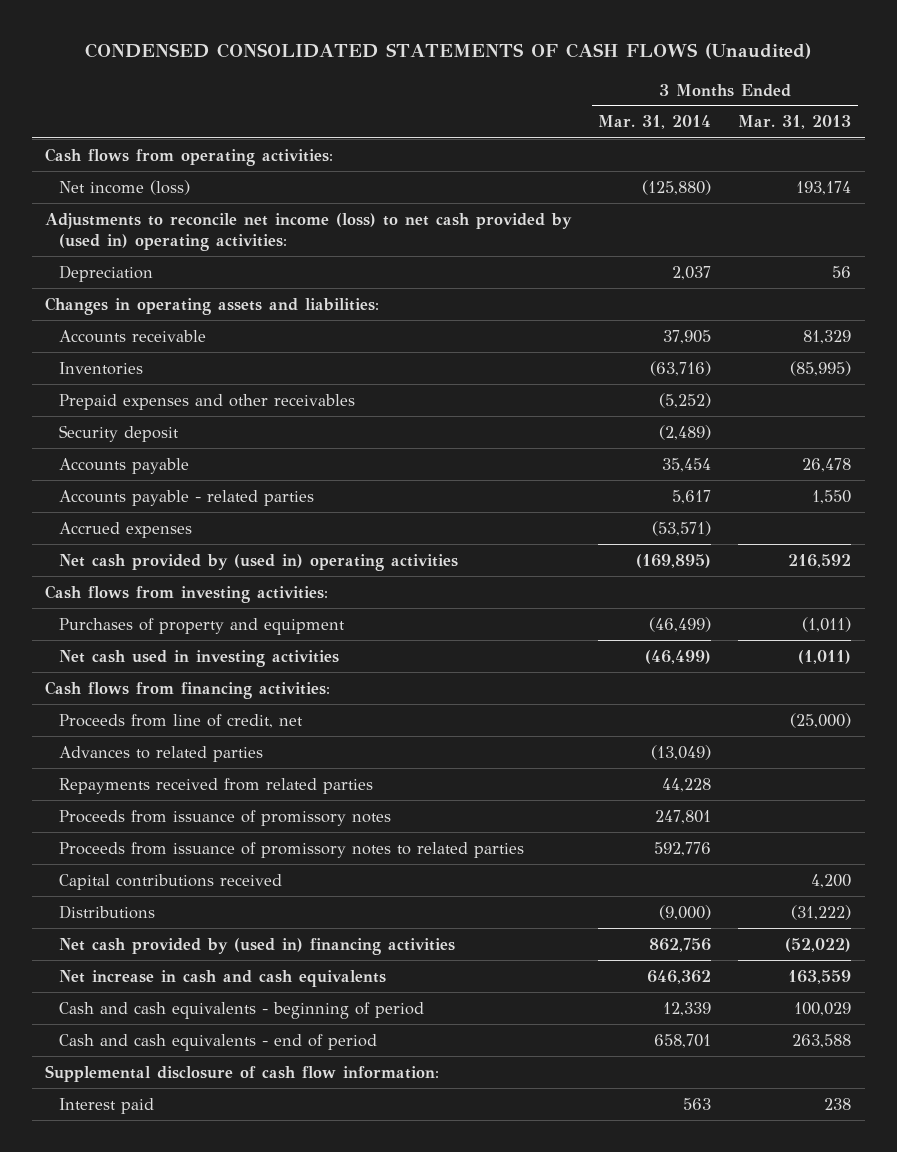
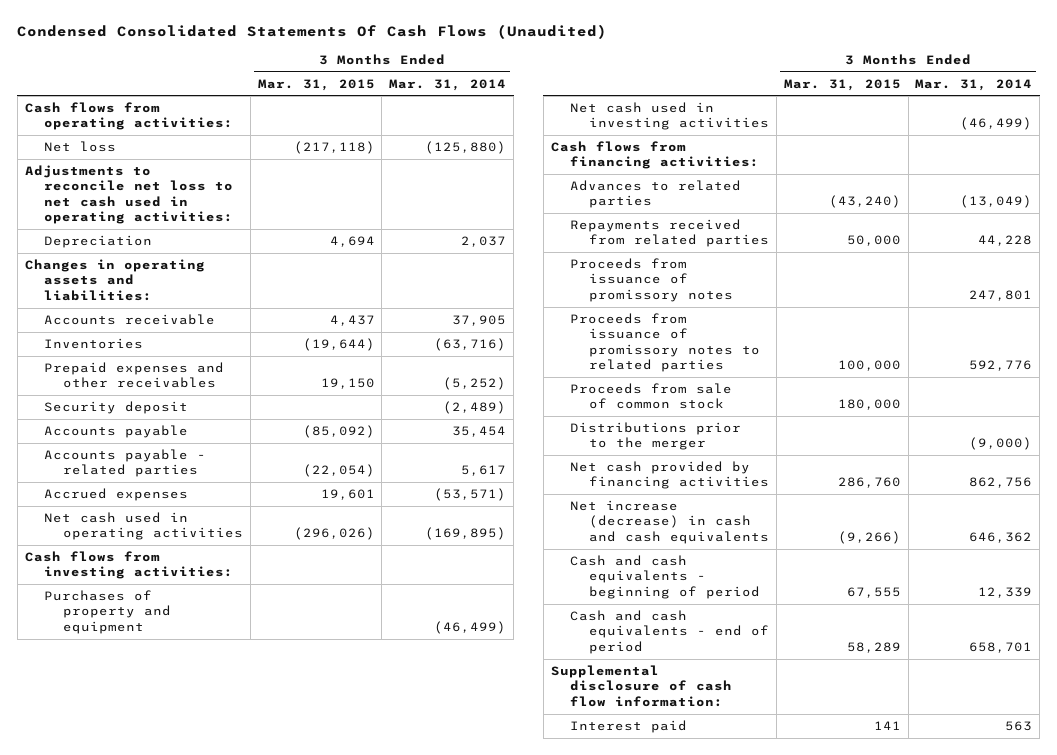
- CONDENSED CONSOLIDATED STATEMENTS OF CASH FLOWS (Unaudited)
+ Condensed Consolidated Statements Of Cash Flows (Unaudited)
- | 3 Months Ended Mar. 31, 2014 | 3 Months Ended Mar. 31, 2013
+ | 3 Months Ended Mar. 31, 2015 | 3 Months Ended Mar. 31, 2014
- Net income (loss) | (125,880) | 193,174
- Adjustments to reconcile net income (loss) to net cash provided by (used in) operating activities:
+ Net loss | (217,118) | (125,880)
+ Adjustments to reconcile net loss to net cash used in operating activities:
- Net cash provided by (used in) operating activities | (169,895) | 216,592
+ Net cash used in operating activities | (296,026) | (169,895)
- Proceeds from line of credit, net | | (25,000)
- Capital contributions received | | 4,200
- Distributions | (9,000) | (31,222)
- Net cash provided by (used in) financing activities | 862,756 | (52,022)
- Net increase in cash and cash equivalents | 646,362 | 163,559
+ Proceeds from sale of common stock | 180,000 |
+ Distributions prior to the merger | | (9,000)
+ Net cash provided by financing activities | 286,760 | 862,756
+ Net increase (decrease) in cash and cash equivalents | (9,266) | 646,362

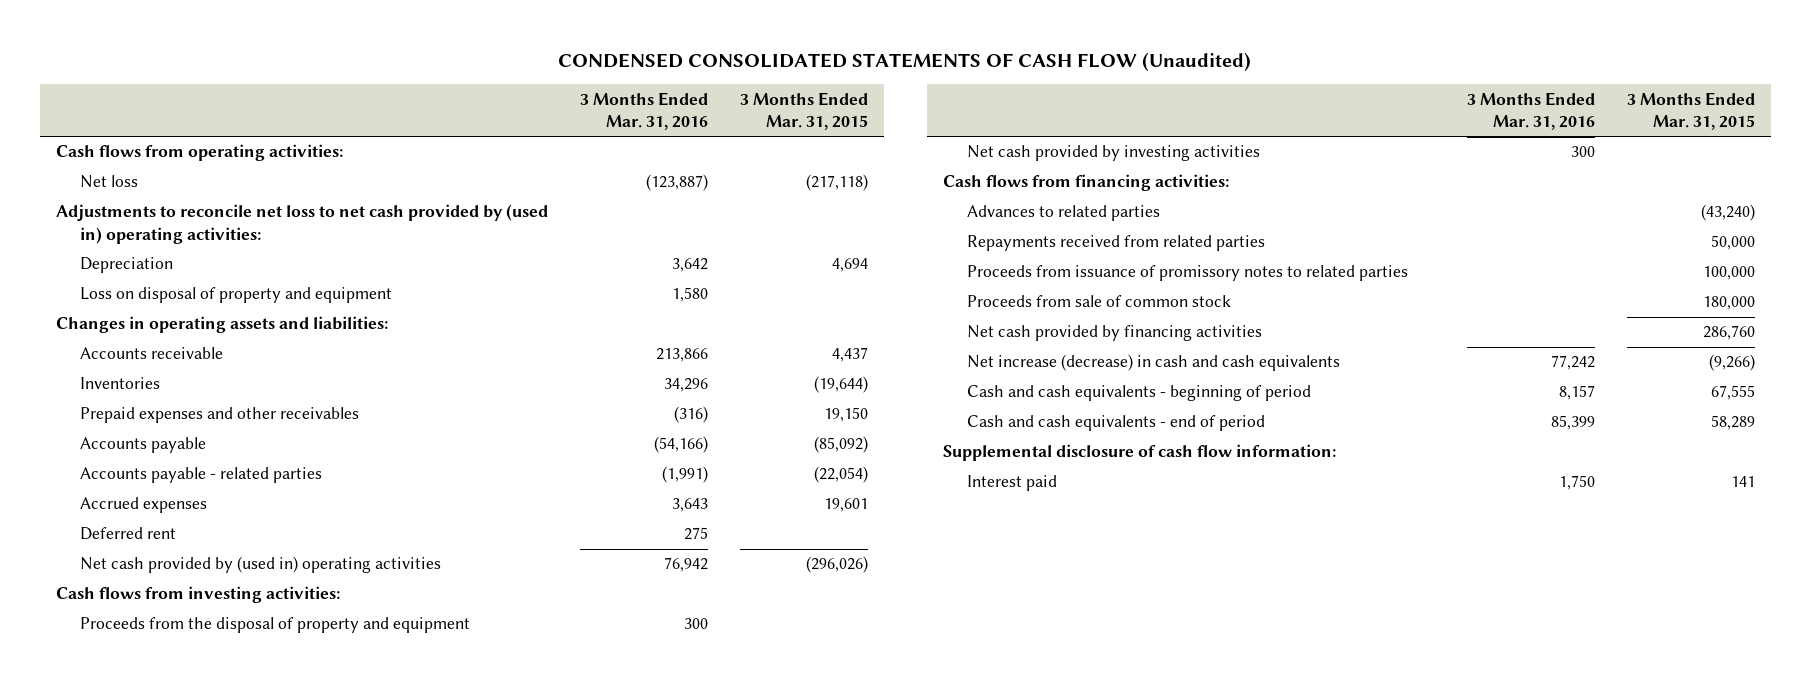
- Condensed Consolidated Statements Of Cash Flows (Unaudited)
+ CONDENSED CONSOLIDATED STATEMENTS OF CASH FLOW (Unaudited)
- | 3 Months Ended Mar. 31, 2015 | 3 Months Ended Mar. 31, 2014
+ | 3 Months Ended Mar. 31, 2016 | 3 Months Ended Mar. 31, 2015
- Adjustments to reconcile net loss to net cash used in operating activities:
+ Adjustments to reconcile net loss to net cash provided by (used in) operating activities:
+ Loss on disposal of property and equipment | 1,580 |
- Security deposit | | (2,489)
- Net cash used in operating activities | (296,026) | (169,895)
+ Deferred rent | 275 |
+ Net cash provided by (used in) operating activities | 76,942 | (296,026)
- Purchases of property and equipment | | (46,499)
- Net cash used in investing activities | | (46,499)
+ Proceeds from the disposal of property and equipment | 300 |
+ Net cash provided by investing activities | 300 |
- Proceeds from issuance of promissory notes | | 247,801
- Distributions prior to the merger | | (9,000)

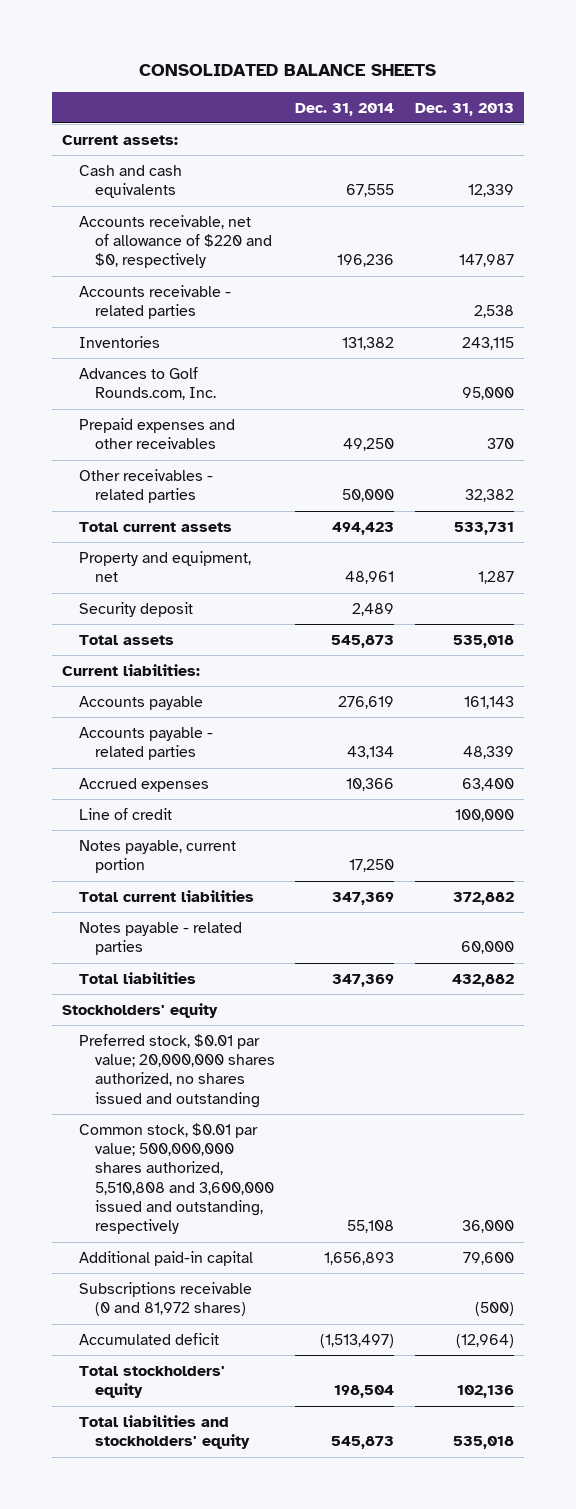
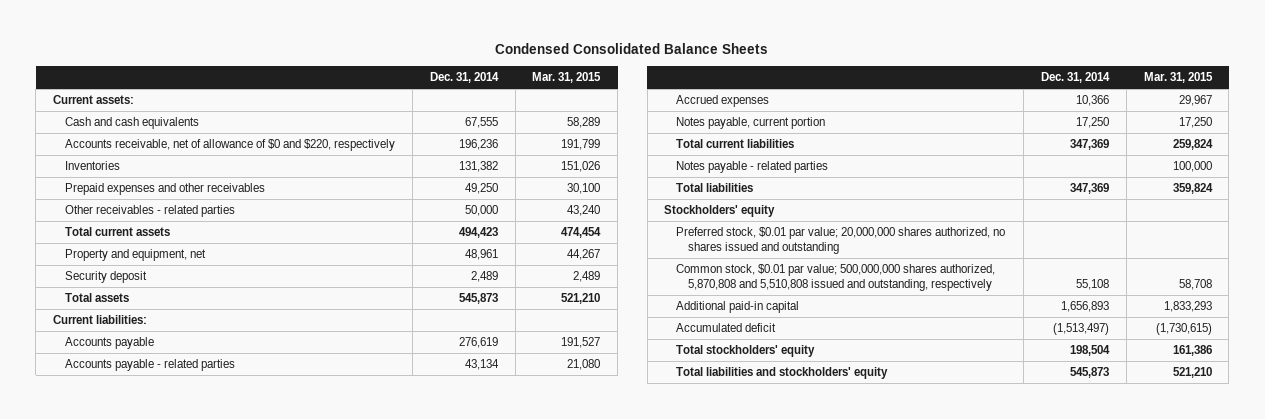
- CONSOLIDATED BALANCE SHEETS
+ Condensed Consolidated Balance Sheets
- | Dec. 31, 2014 | Dec. 31, 2013
+ | Dec. 31, 2014 | Mar. 31, 2015
- Accounts receivable, net of allowance of $220 and $0, respectively | 196,236 | 147,987
- Accounts receivable - related parties | | 2,538
+ Accounts receivable, net of allowance of $0 and $220, respectively | 196,236 | 191,799
- Advances to Golf Rounds.com, Inc. | | 95,000
- Line of credit | | 100,000
- Common stock, $0.01 par value; 500,000,000 shares authorized, 5,510,808 and 3,600,000 issued and outstanding, respectively | 55,108 | 36,000
+ Common stock, $0.01 par value; 500,000,000 shares authorized, 5,870,808 and 5,510,808 issued and outstanding, respectively | 55,108 | 58,708
- Subscriptions receivable (0 and 81,972 shares) | | (500)

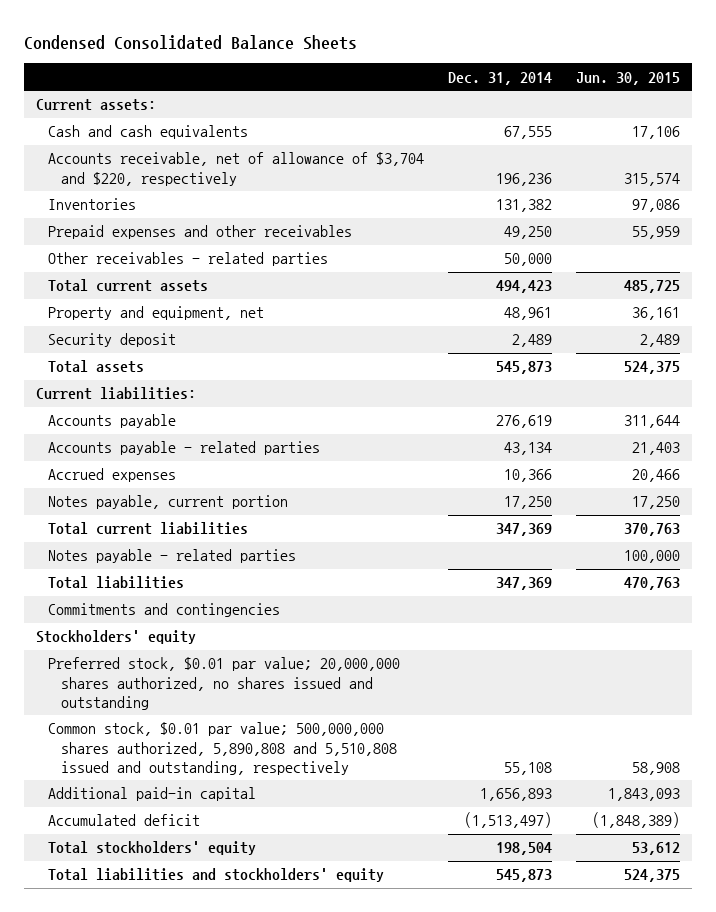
- | Dec. 31, 2014 | Mar. 31, 2015
+ | Dec. 31, 2014 | Jun. 30, 2015
- Accounts receivable, net of allowance of $0 and $220, respectively | 196,236 | 191,799
+ Accounts receivable, net of allowance of $3,704 and $220, respectively | 196,236 | 315,574
+ Commitments and contingencies
- Common stock, $0.01 par value; 500,000,000 shares authorized, 5,870,808 and 5,510,808 issued and outstanding, respectively | 55,108 | 58,708
+ Common stock, $0.01 par value; 500,000,000 shares authorized, 5,890,808 and 5,510,808 issued and outstanding, respectively | 55,108 | 58,908

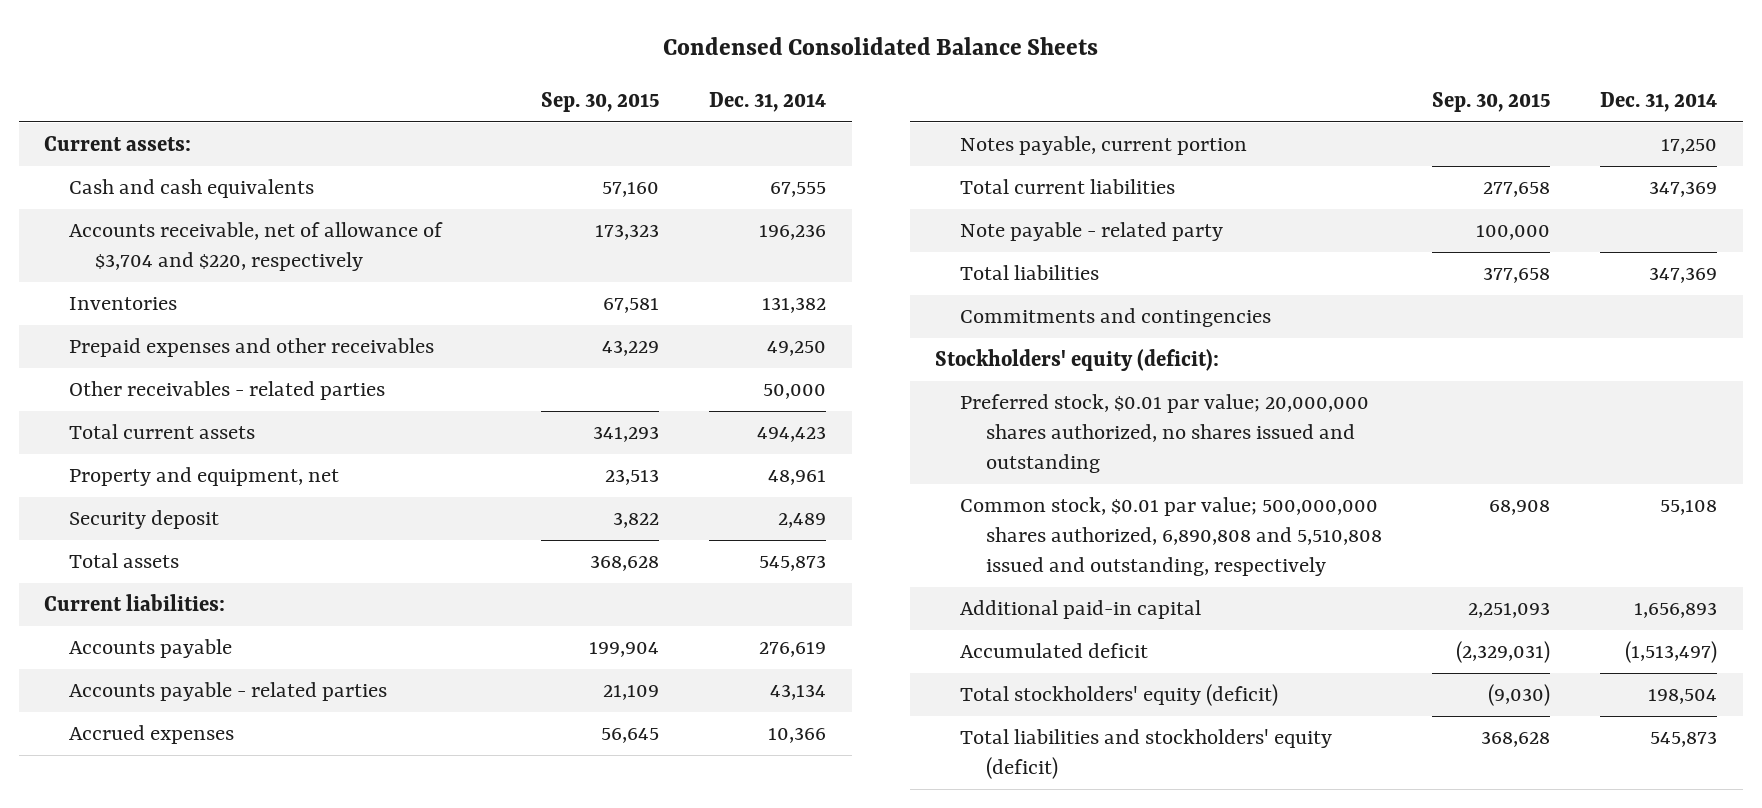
- | Dec. 31, 2014 | Jun. 30, 2015
+ | Sep. 30, 2015 | Dec. 31, 2014
- Notes payable - related parties | | 100,000
+ Note payable - related party | 100,000 |
- Stockholders' equity
+ Stockholders' equity (deficit):
- Common stock, $0.01 par value; 500,000,000 shares authorized, 5,890,808 and 5,510,808 issued and outstanding, respectively | 55,108 | 58,908
+ Common stock, $0.01 par value; 500,000,000 shares authorized, 6,890,808 and 5,510,808 issued and outstanding, respectively | 68,908 | 55,108
- Total stockholders' equity | 198,504 | 53,612
- Total liabilities and stockholders' equity | 545,873 | 524,375
+ Total stockholders' equity (deficit) | (9,030) | 198,504
+ Total liabilities and stockholders' equity (deficit) | 368,628 | 545,873

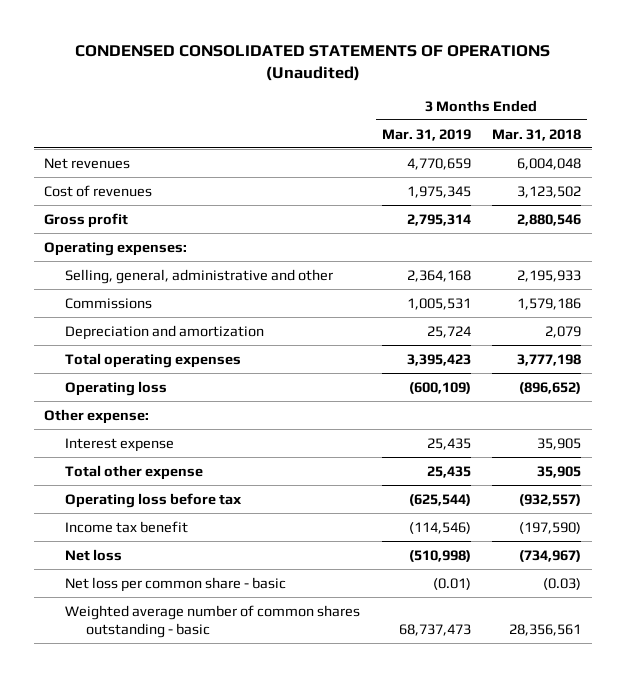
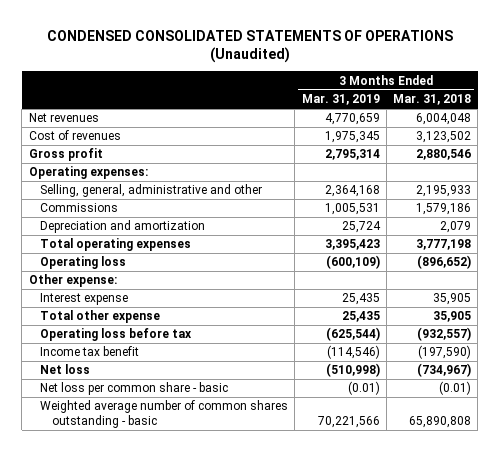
- Net loss per common share - basic | (0.01) | (0.03)
- Weighted average number of common shares outstanding - basic | 68,737,473 | 28,356,561
+ Net loss per common share - basic | (0.01) | (0.01)
+ Weighted average number of common shares outstanding - basic | 70,221,566 | 65,890,808

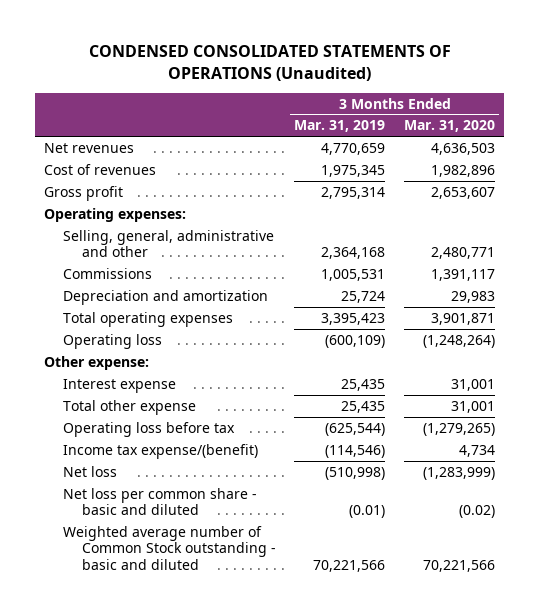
- | 3 Months Ended Mar. 31, 2019 | 3 Months Ended Mar. 31, 2018
+ | 3 Months Ended Mar. 31, 2019 | 3 Months Ended Mar. 31, 2020
- Income tax benefit | (114,546) | (197,590)
+ Income tax expense/(benefit) | (114,546) | 4,734
- Net loss per common share - basic | (0.01) | (0.01)
- Weighted average number of common shares outstanding - basic | 70,221,566 | 65,890,808
+ Net loss per common share - basic and diluted | (0.01) | (0.02)
+ Weighted average number of Common Stock outstanding - basic and diluted | 70,221,566 | 70,221,566

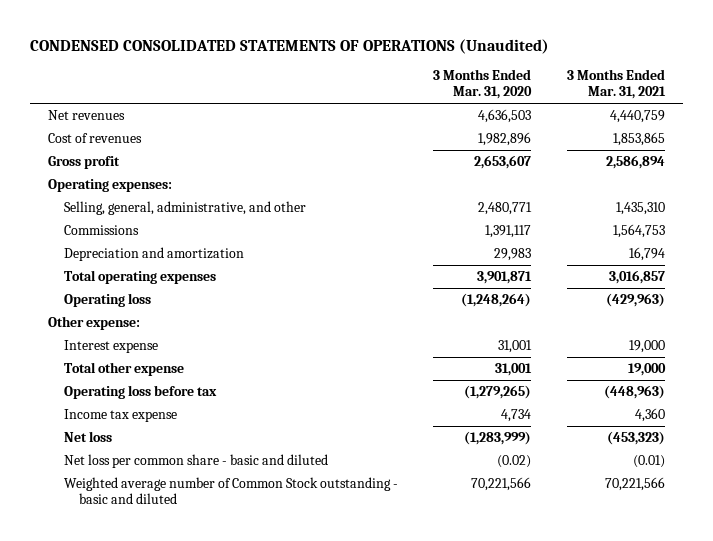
- | 3 Months Ended Mar. 31, 2019 | 3 Months Ended Mar. 31, 2020
+ | 3 Months Ended Mar. 31, 2020 | 3 Months Ended Mar. 31, 2021
- Selling, general, administrative and other | 2,364,168 | 2,480,771
+ Selling, general, administrative, and other | 2,480,771 | 1,435,310
- Income tax expense/(benefit) | (114,546) | 4,734
+ Income tax expense | 4,734 | 4,360

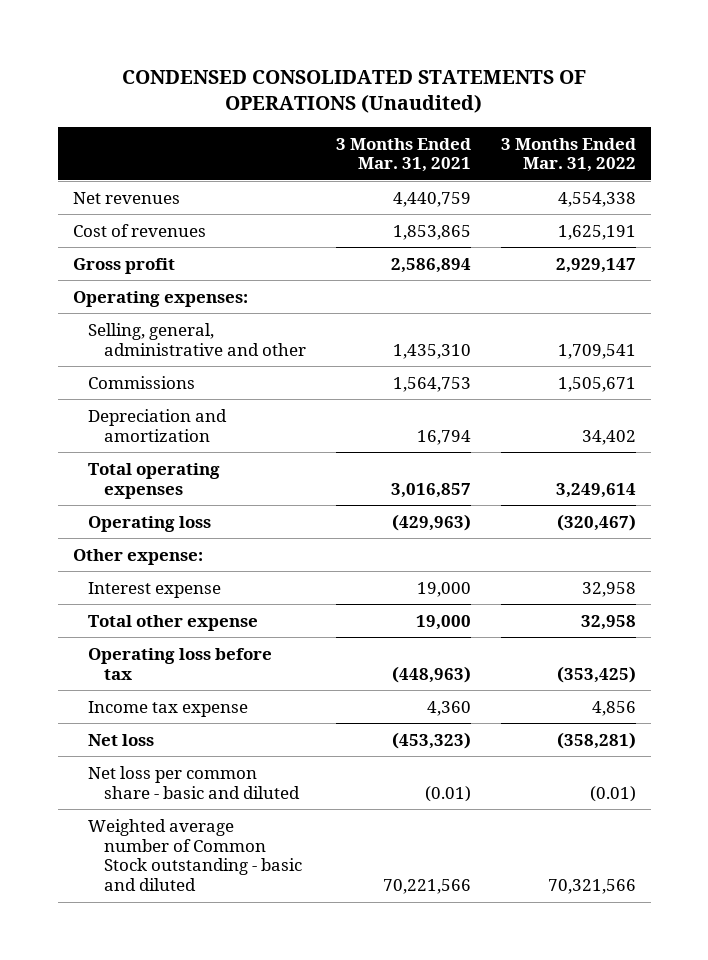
- | 3 Months Ended Mar. 31, 2020 | 3 Months Ended Mar. 31, 2021
+ | 3 Months Ended Mar. 31, 2021 | 3 Months Ended Mar. 31, 2022
- Selling, general, administrative, and other | 2,480,771 | 1,435,310
+ Selling, general, administrative and other | 1,435,310 | 1,709,541

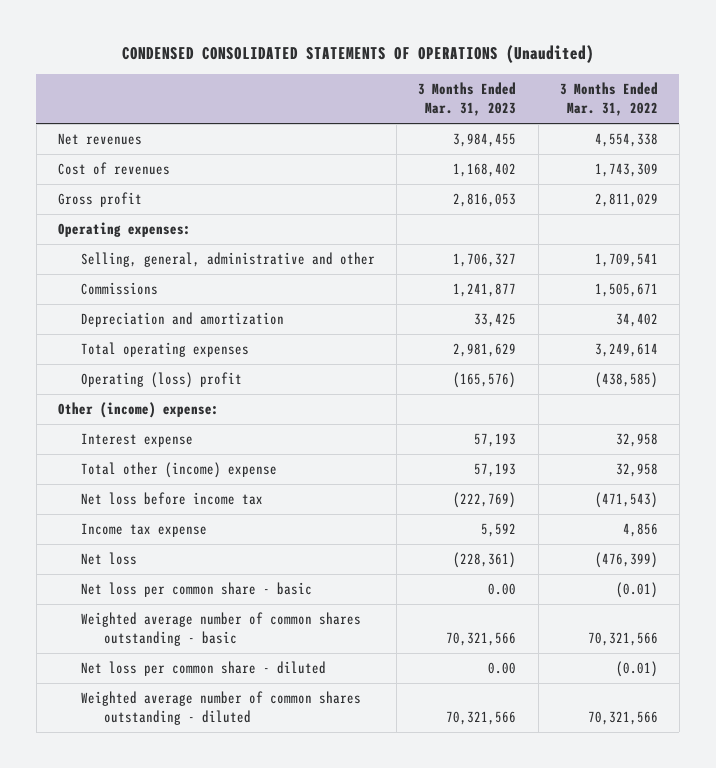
- | 3 Months Ended Mar. 31, 2021 | 3 Months Ended Mar. 31, 2022
+ | 3 Months Ended Mar. 31, 2023 | 3 Months Ended Mar. 31, 2022
- Cost of revenues | 1,853,865 | 1,625,191
- Gross profit | 2,586,894 | 2,929,147
+ Cost of revenues | 1,168,402 | 1,743,309
+ Gross profit | 2,816,053 | 2,811,029
- Operating loss | (429,963) | (320,467)
- Other expense:
+ Operating (loss) profit | (165,576) | (438,585)
+ Other (income) expense:
- Total other expense | 19,000 | 32,958
- Operating loss before tax | (448,963) | (353,425)
+ Total other (income) expense | 57,193 | 32,958
+ Net loss before income tax | (222,769) | (471,543)
- Net loss | (453,323) | (358,281)
- Net loss per common share - basic and diluted | (0.01) | (0.01)
- Weighted average number of Common Stock outstanding - basic and diluted | 70,221,566 | 70,321,566
+ Net loss | (228,361) | (476,399)
+ Net loss per common share - basic | 0.00 | (0.01)
+ Weighted average number of common shares outstanding - basic | 70,321,566 | 70,321,566
+ Net loss per common share - diluted | 0.00 | (0.01)
+ Weighted average number of common shares outstanding - diluted | 70,321,566 | 70,321,566

